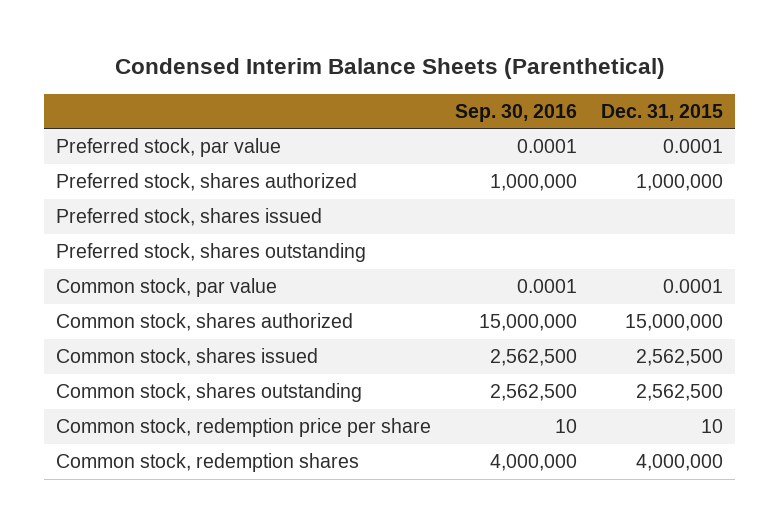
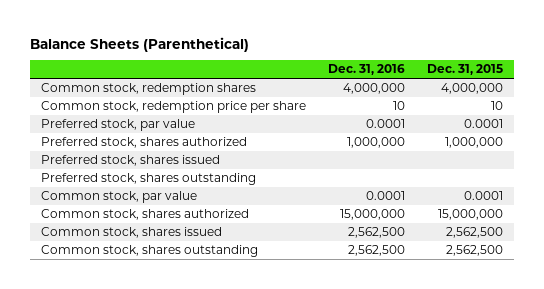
- Condensed Interim Balance Sheets (Parenthetical)
+ Balance Sheets (Parenthetical)
- | Sep. 30, 2016 | Dec. 31, 2015
+ | Dec. 31, 2016 | Dec. 31, 2015
moved up: Common stock, redemption shares | 4,000,000 | 4,000,000
moved up: Common stock, redemption price per share | 10 | 10

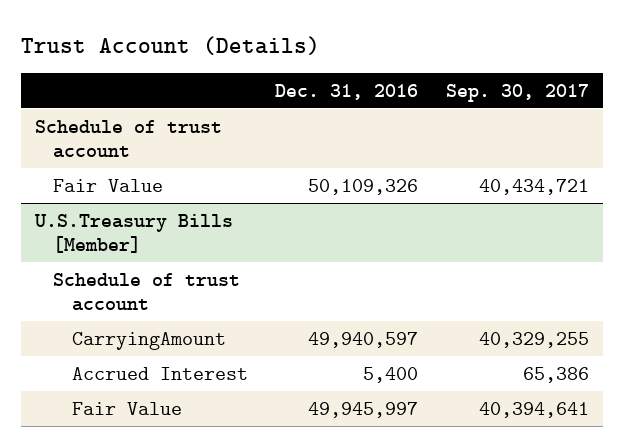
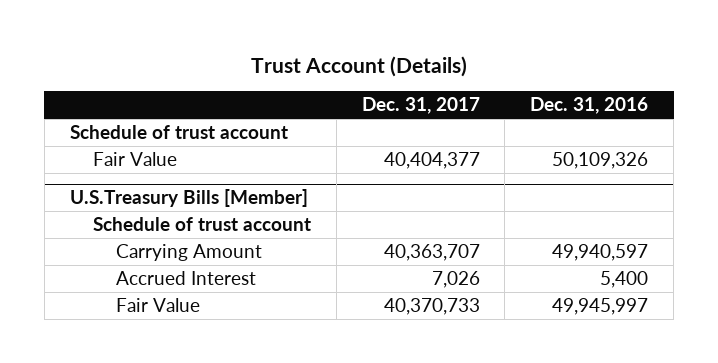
- | Dec. 31, 2016 | Sep. 30, 2017
+ | Dec. 31, 2017 | Dec. 31, 2016
@ U.S.Treasury Bills [Member]
- CarryingAmount | 49,940,597 | 40,329,255
+ Carrying Amount | 40,363,707 | 49,940,597

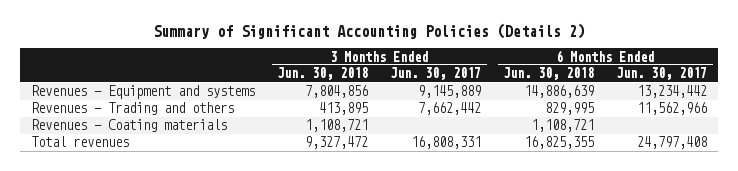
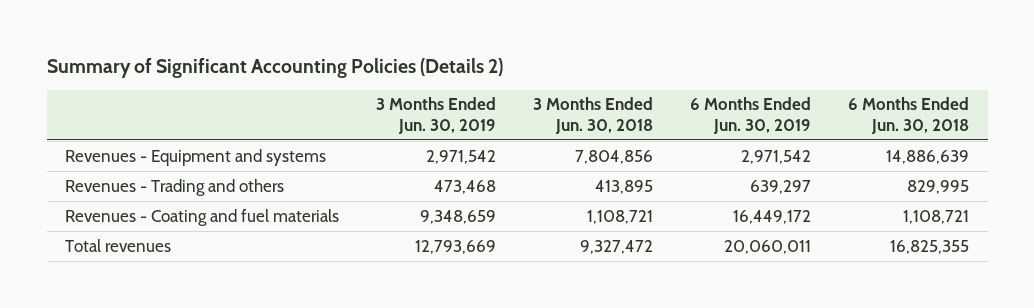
- | 3 Months Ended Jun. 30, 2018 | 3 Months Ended Jun. 30, 2017 | 6 Months Ended Jun. 30, 2018 | 6 Months Ended Jun. 30, 2017
+ | 3 Months Ended Jun. 30, 2019 | 3 Months Ended Jun. 30, 2018 | 6 Months Ended Jun. 30, 2019 | 6 Months Ended Jun. 30, 2018
- Revenues - Coating materials | 1,108,721 | | 1,108,721 |
+ Revenues - Coating and fuel materials | 9,348,659 | 1,108,721 | 16,449,172 | 1,108,721

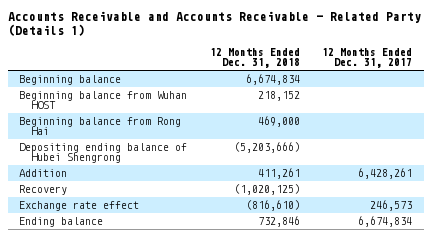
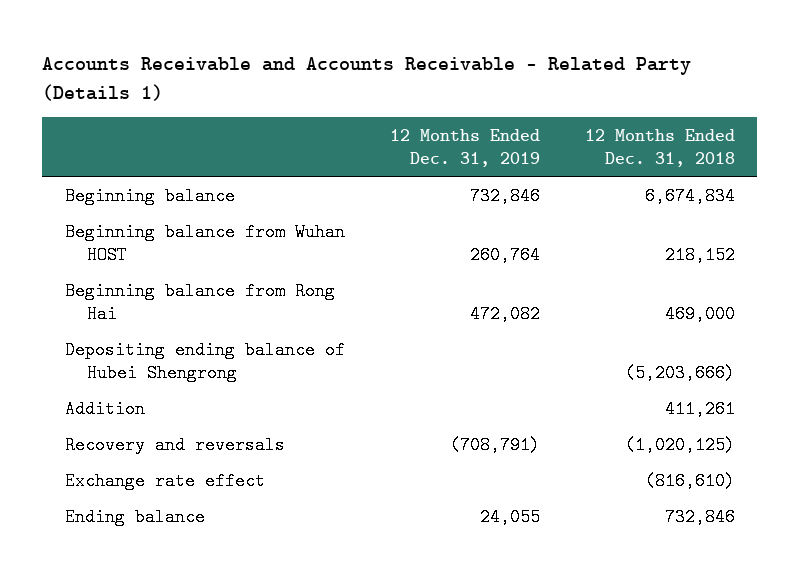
- | 12 Months Ended Dec. 31, 2018 | 12 Months Ended Dec. 31, 2017
+ | 12 Months Ended Dec. 31, 2019 | 12 Months Ended Dec. 31, 2018
- Recovery | (1,020,125) |
+ Recovery and reversals | (708,791) | (1,020,125)

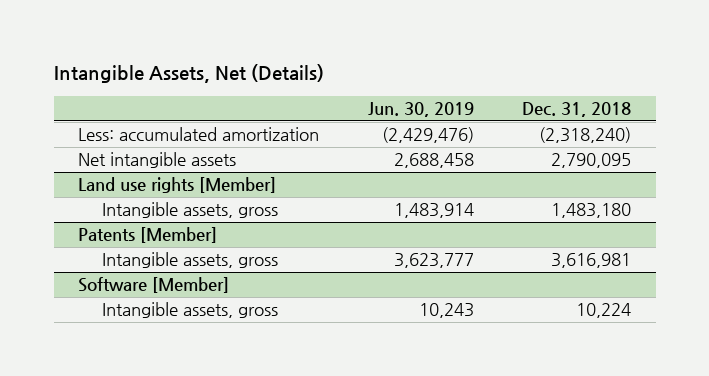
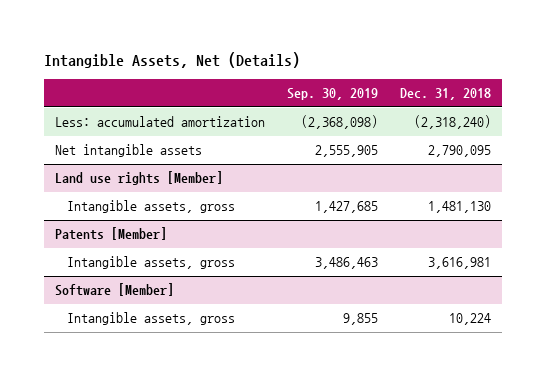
- | Jun. 30, 2019 | Dec. 31, 2018
+ | Sep. 30, 2019 | Dec. 31, 2018
@ Land use rights [Member]
- Intangible assets, gross | 1,483,914 | 1,483,180
+ Intangible assets, gross | 1,427,685 | 1,481,130

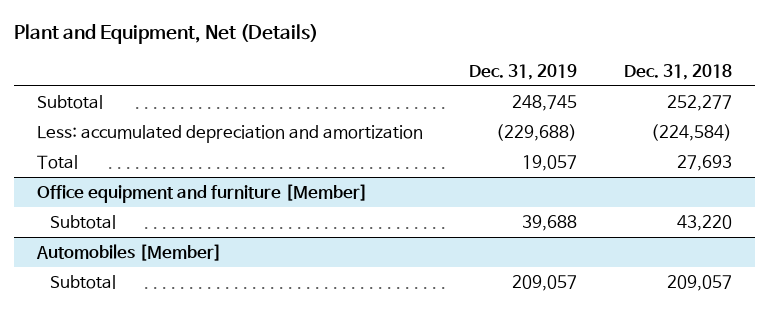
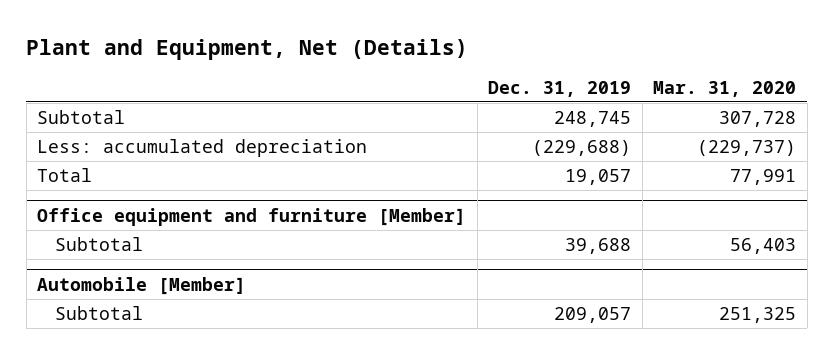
- | Dec. 31, 2019 | Dec. 31, 2018
+ | Dec. 31, 2019 | Mar. 31, 2020
- Less: accumulated depreciation and amortization | (229,688) | (224,584)
+ Less: accumulated depreciation | (229,688) | (229,737)
- Automobiles [Member]
+ Automobile [Member]

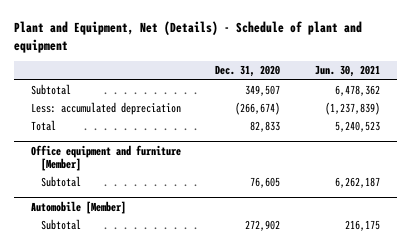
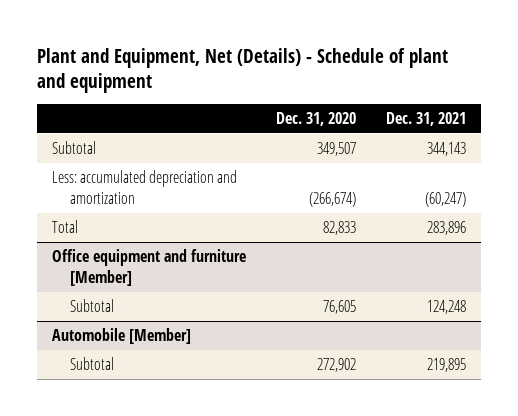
- | Dec. 31, 2020 | Jun. 30, 2021
+ | Dec. 31, 2020 | Dec. 31, 2021
- Less: accumulated depreciation | (266,674) | (1,237,839)
+ Less: accumulated depreciation and amortization | (266,674) | (60,247)

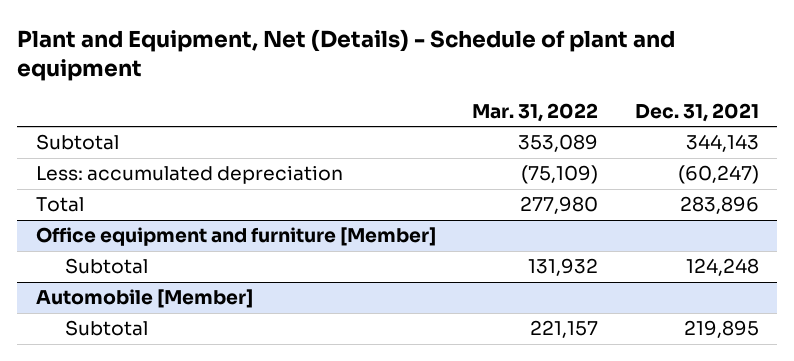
- | Dec. 31, 2020 | Dec. 31, 2021
+ | Mar. 31, 2022 | Dec. 31, 2021
- Less: accumulated depreciation and amortization | (266,674) | (60,247)
+ Less: accumulated depreciation | (75,109) | (60,247)

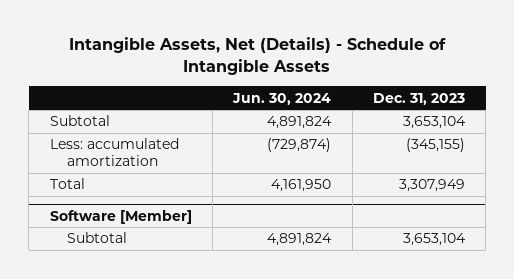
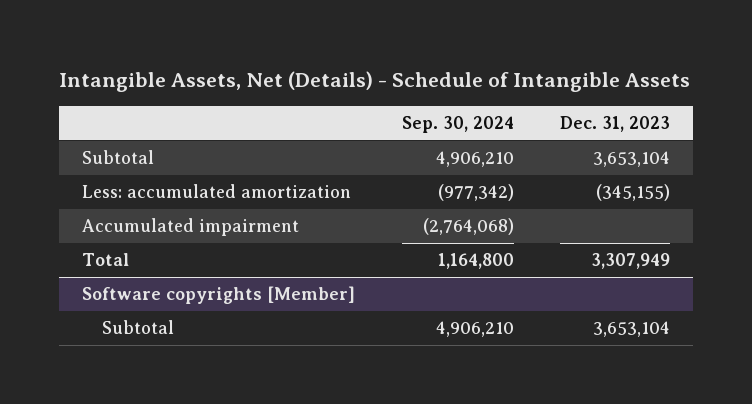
- | Jun. 30, 2024 | Dec. 31, 2023
+ | Sep. 30, 2024 | Dec. 31, 2023
+ Accumulated impairment | (2,764,068) |
- Software [Member]
+ Software copyrights [Member]

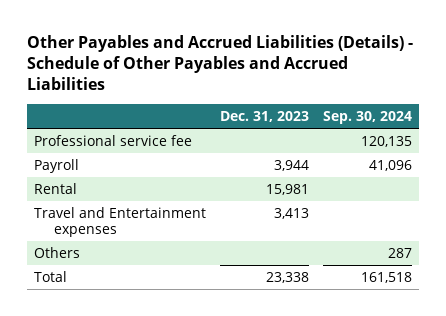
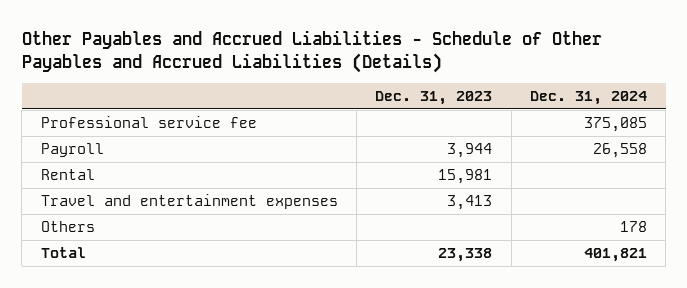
- Other Payables and Accrued Liabilities (Details) - Schedule of Other Payables and Accrued Liabilities
+ Other Payables and Accrued Liabilities - Schedule of Other Payables and Accrued Liabilities (Details)
- | Dec. 31, 2023 | Sep. 30, 2024
+ | Dec. 31, 2023 | Dec. 31, 2024
- Travel and Entertainment expenses | 3,413 |
+ Travel and entertainment expenses | 3,413 |

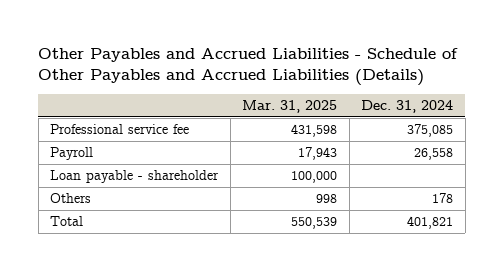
- | Dec. 31, 2023 | Dec. 31, 2024
+ | Mar. 31, 2025 | Dec. 31, 2024
- Rental | 15,981 |
- Travel and entertainment expenses | 3,413 |
+ Loan payable - shareholder | 100,000 |

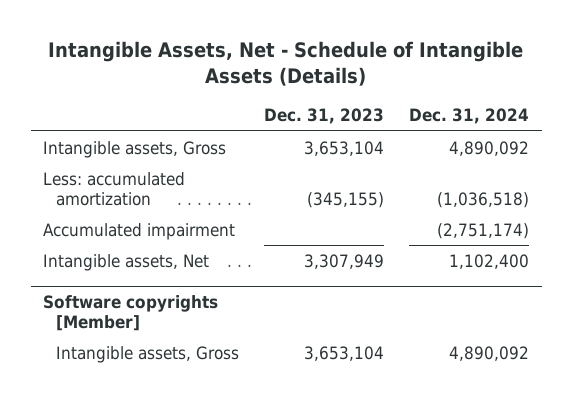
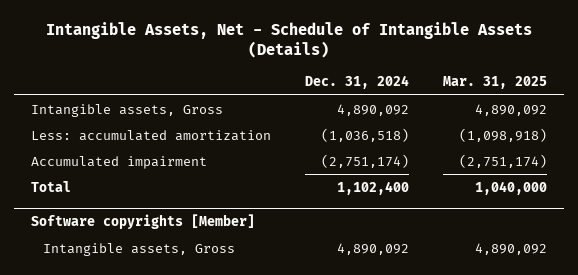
- | Dec. 31, 2023 | Dec. 31, 2024
+ | Dec. 31, 2024 | Mar. 31, 2025
- Intangible assets, Net | 3,307,949 | 1,102,400
+ Total | 1,102,400 | 1,040,000

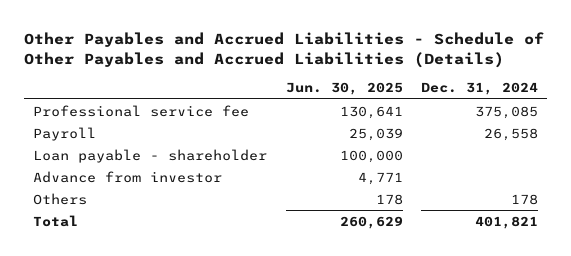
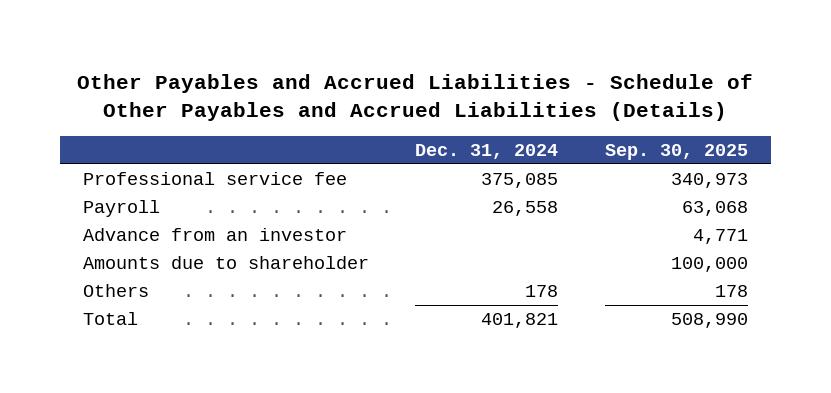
- | Jun. 30, 2025 | Dec. 31, 2024
+ | Dec. 31, 2024 | Sep. 30, 2025
- Loan payable - shareholder | 100,000 |
- Advance from investor | 4,771 |
+ Advance from an investor | | 4,771
+ Amounts due to shareholder | | 100,000

